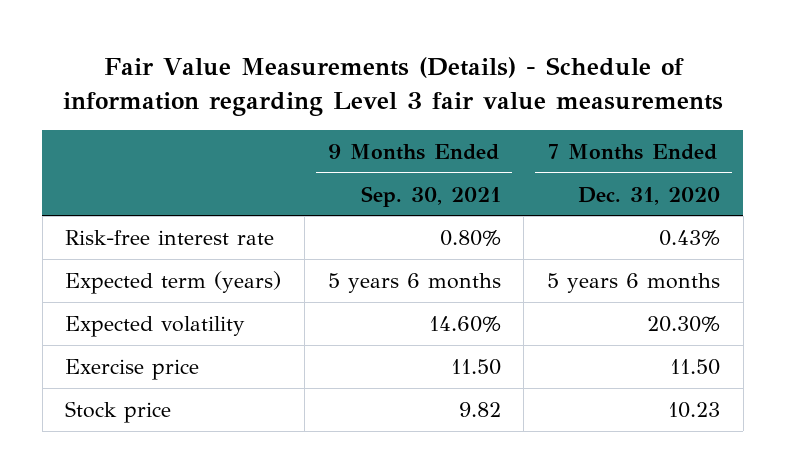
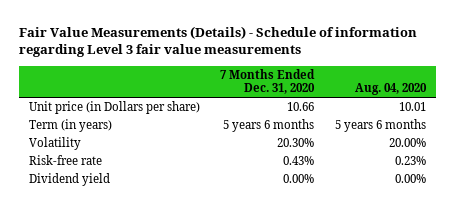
- | 9 Months Ended Sep. 30, 2021 | 7 Months Ended Dec. 31, 2020
+ | 7 Months Ended Dec. 31, 2020 | Aug. 04, 2020
- Risk-free interest rate | 0.80% | 0.43%
- Expected term (years) | 5 years 6 months | 5 years 6 months
- Expected volatility | 14.60% | 20.30%
- Exercise price | 11.50 | 11.50
- Stock price | 9.82 | 10.23
+ Unit price (in Dollars per share) | 10.66 | 10.01
+ Term (in years) | 5 years 6 months | 5 years 6 months
+ Volatility | 20.30% | 20.00%
+ Risk-free rate | 0.43% | 0.23%
+ Dividend yield | 0.00% | 0.00%

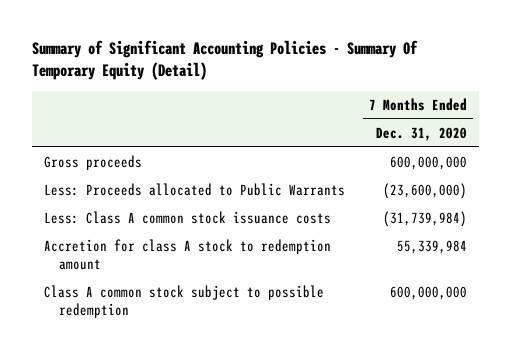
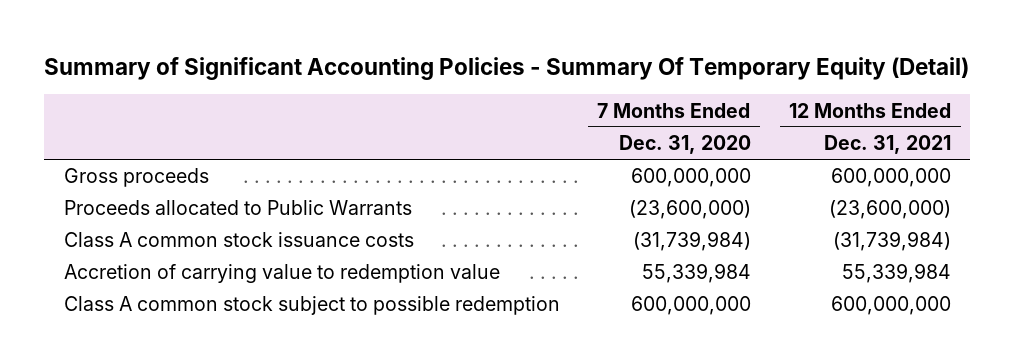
- | 7 Months Ended Dec. 31, 2020
+ | 7 Months Ended Dec. 31, 2020 | 12 Months Ended Dec. 31, 2021
- Less: Proceeds allocated to Public Warrants | (23,600,000)
- Less: Class A common stock issuance costs | (31,739,984)
- Accretion for class A stock to redemption amount | 55,339,984
+ Proceeds allocated to Public Warrants | (23,600,000) | (23,600,000)
+ Class A common stock issuance costs | (31,739,984) | (31,739,984)
+ Accretion of carrying value to redemption value | 55,339,984 | 55,339,984

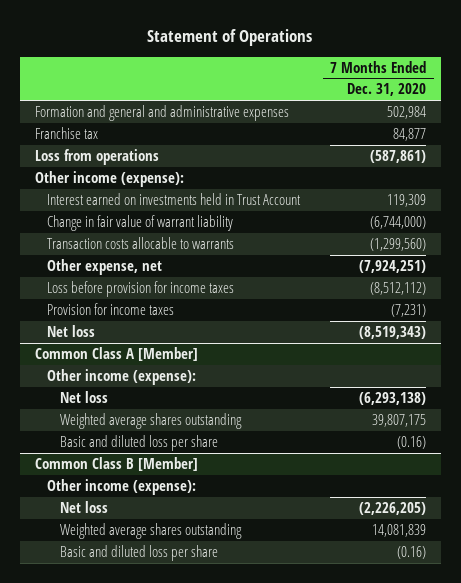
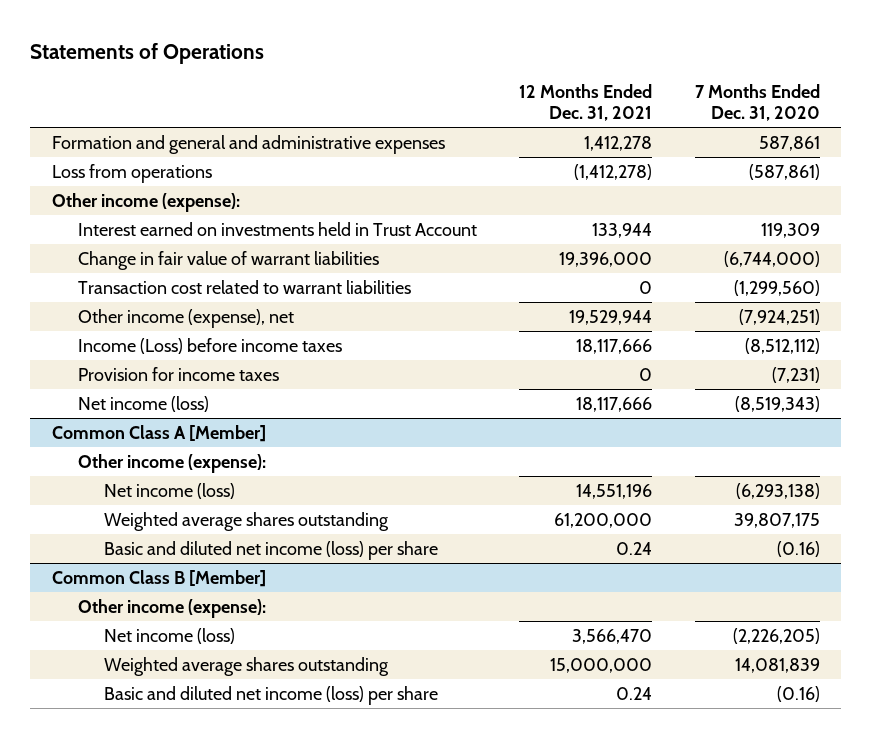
- Statement of Operations
+ Statements of Operations
- | 7 Months Ended Dec. 31, 2020
+ | 12 Months Ended Dec. 31, 2021 | 7 Months Ended Dec. 31, 2020
- Formation and general and administrative expenses | 502,984
- Franchise tax | 84,877
+ Formation and general and administrative expenses | 1,412,278 | 587,861
- Change in fair value of warrant liability | (6,744,000)
- Transaction costs allocable to warrants | (1,299,560)
- Other expense, net | (7,924,251)
- Loss before provision for income taxes | (8,512,112)
+ Change in fair value of warrant liabilities | 19,396,000 | (6,744,000)
+ Transaction cost related to warrant liabilities | 0 | (1,299,560)
+ Other income (expense), net | 19,529,944 | (7,924,251)
+ Income (Loss) before income taxes | 18,117,666 | (8,512,112)
- Net loss | (8,519,343)
+ Net income (loss) | 18,117,666 | (8,519,343)
@ Common Class A [Member]
- Net loss | (6,293,138)
+ Net income (loss) | 14,551,196 | (6,293,138)
- Basic and diluted loss per share | (0.16)
+ Basic and diluted net income (loss) per share | 0.24 | (0.16)
@ Common Class B [Member]
- Net loss | (2,226,205)
+ Net income (loss) | 3,566,470 | (2,226,205)
- Basic and diluted loss per share | (0.16)
+ Basic and diluted net income (loss) per share | 0.24 | (0.16)

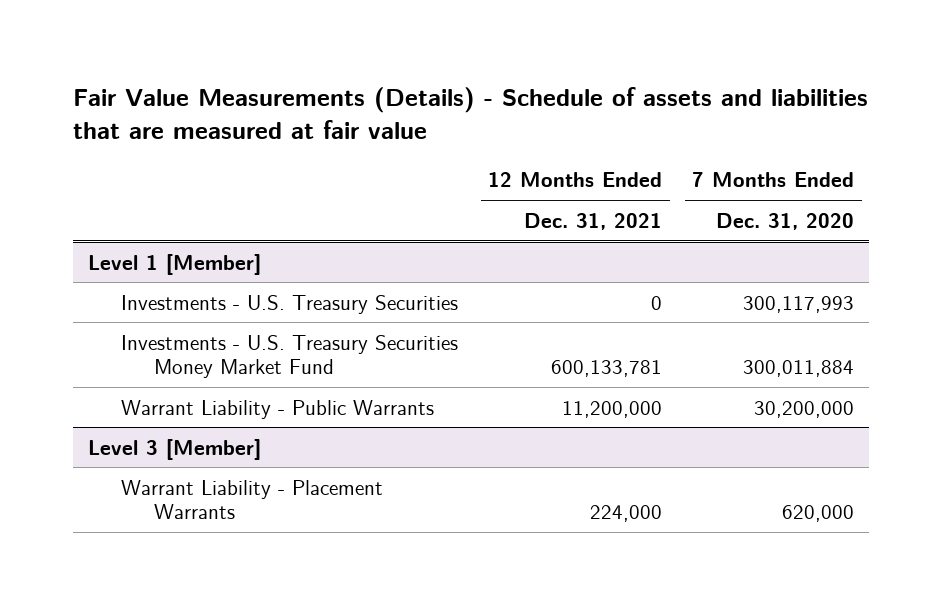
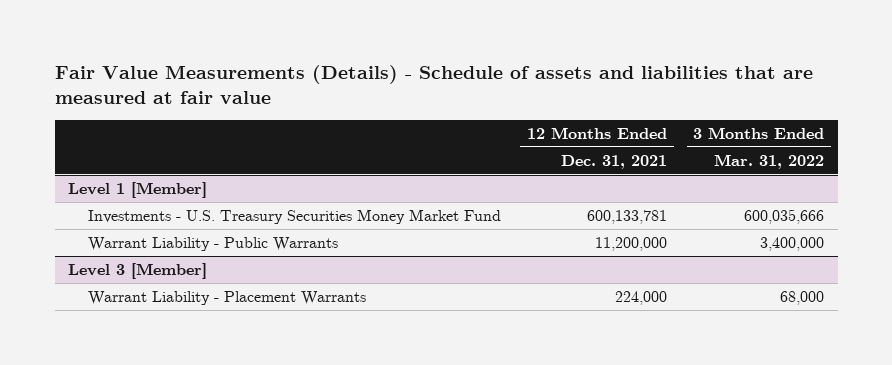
- | 12 Months Ended Dec. 31, 2021 | 7 Months Ended Dec. 31, 2020
+ | 12 Months Ended Dec. 31, 2021 | 3 Months Ended Mar. 31, 2022
@ Level 1 [Member]
- Investments - U.S. Treasury Securities | 0 | 300,117,993

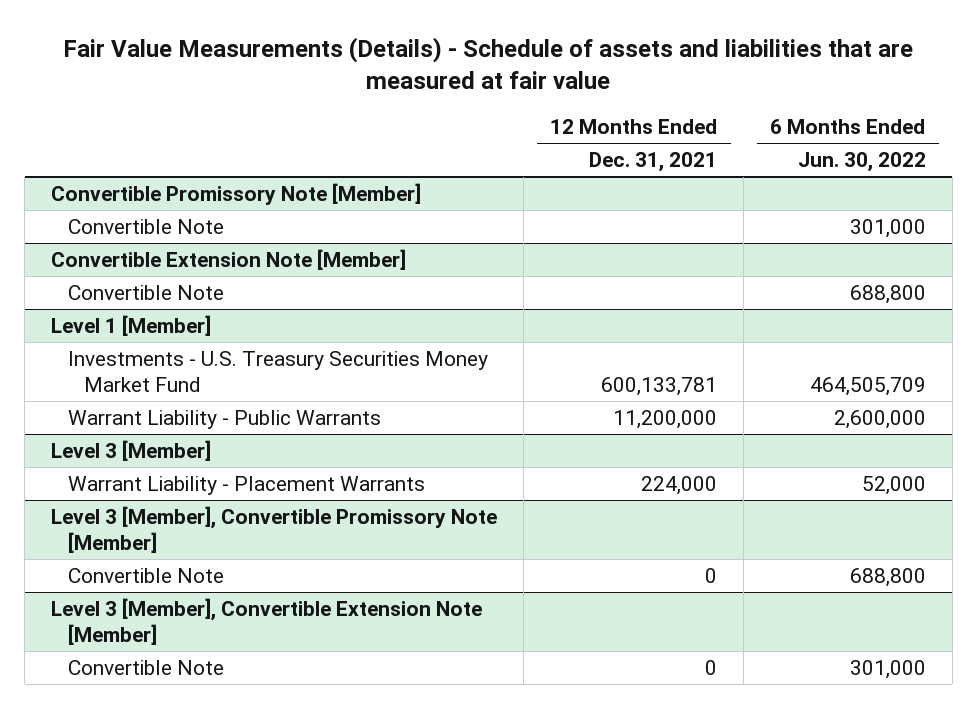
- | 12 Months Ended Dec. 31, 2021 | 3 Months Ended Mar. 31, 2022
+ | 12 Months Ended Dec. 31, 2021 | 6 Months Ended Jun. 30, 2022
+ Convertible Promissory Note [Member]
+ Convertible Note | | 301,000
+ Convertible Extension Note [Member]
+ Convertible Note | | 688,800
+ Level 3 [Member], Convertible Promissory Note [Member]
+ Convertible Note | 0 | 688,800
+ Level 3 [Member], Convertible Extension Note [Member]
+ Convertible Note | 0 | 301,000

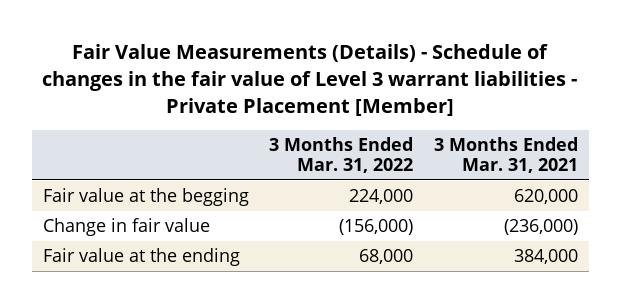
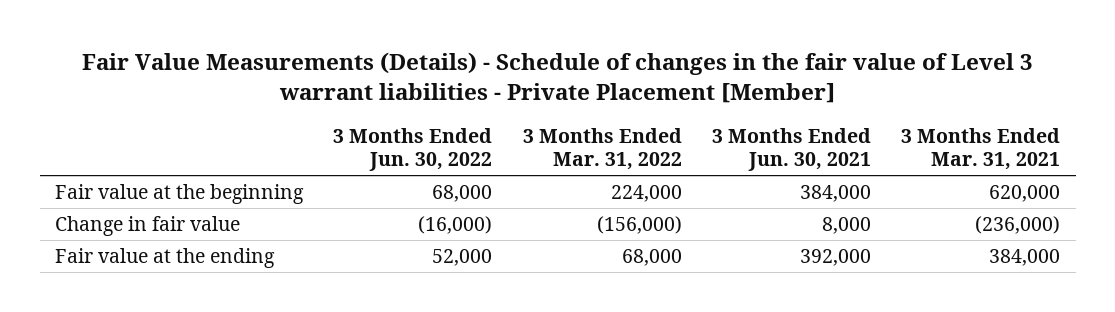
- | 3 Months Ended Mar. 31, 2022 | 3 Months Ended Mar. 31, 2021
+ | 3 Months Ended Jun. 30, 2022 | 3 Months Ended Mar. 31, 2022 | 3 Months Ended Jun. 30, 2021 | 3 Months Ended Mar. 31, 2021
- Fair value at the begging | 224,000 | 620,000
+ Fair value at the beginning | 68,000 | 224,000 | 384,000 | 620,000

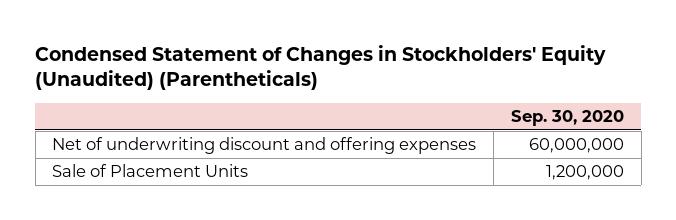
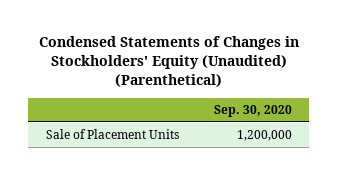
- Condensed Statement of Changes in Stockholders' Equity (Unaudited) (Parentheticals)
+ Condensed Statements of Changes in Stockholders' Equity (Unaudited) (Parenthetical)
- Net of underwriting discount and offering expenses | 60,000,000

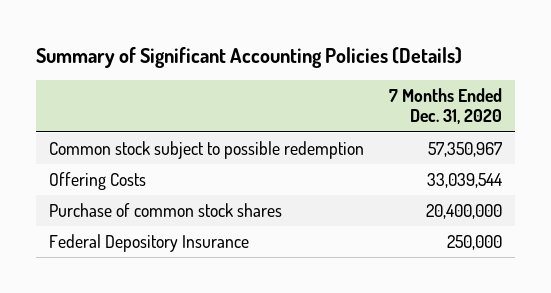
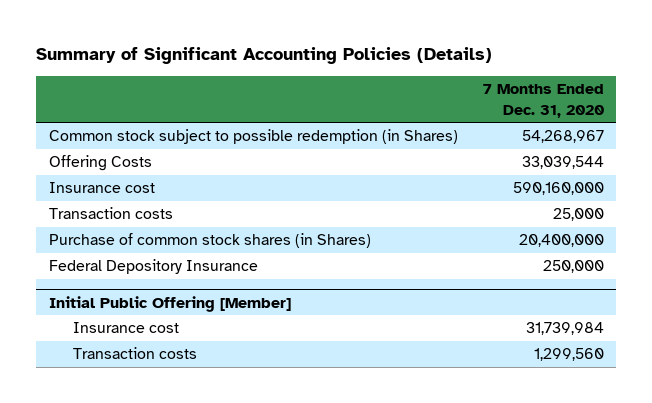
- Common stock subject to possible redemption | 57,350,967
+ Common stock subject to possible redemption (in Shares) | 54,268,967
- Purchase of common stock shares | 20,400,000
+ Insurance cost | 590,160,000
+ Transaction costs | 25,000
+ Purchase of common stock shares (in Shares) | 20,400,000
+ Initial Public Offering [Member]
+ Insurance cost | 31,739,984
+ Transaction costs | 1,299,560

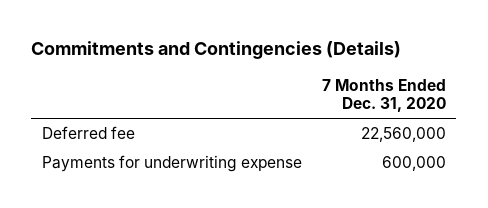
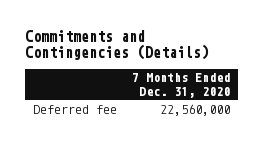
- Payments for underwriting expense | 600,000

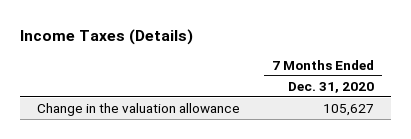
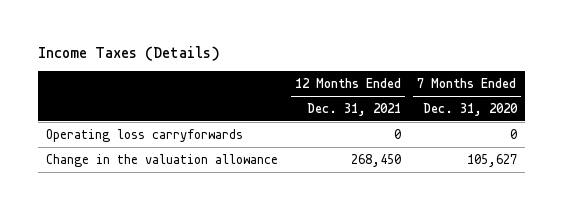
- | 7 Months Ended Dec. 31, 2020
+ | 12 Months Ended Dec. 31, 2021 | 7 Months Ended Dec. 31, 2020
+ Operating loss carryforwards | 0 | 0

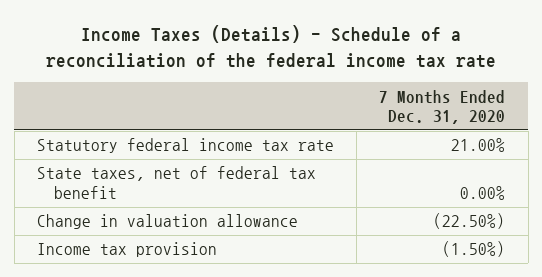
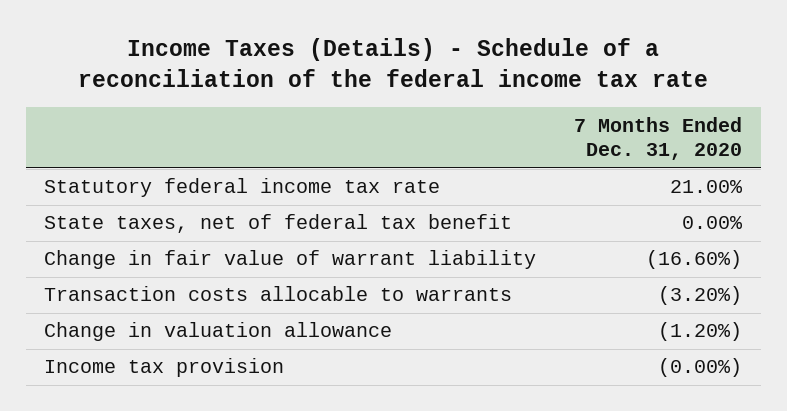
- Change in valuation allowance | (22.50%)
- Income tax provision | (1.50%)
+ Change in fair value of warrant liability | (16.60%)
+ Transaction costs allocable to warrants | (3.20%)
+ Change in valuation allowance | (1.20%)
+ Income tax provision | (0.00%)

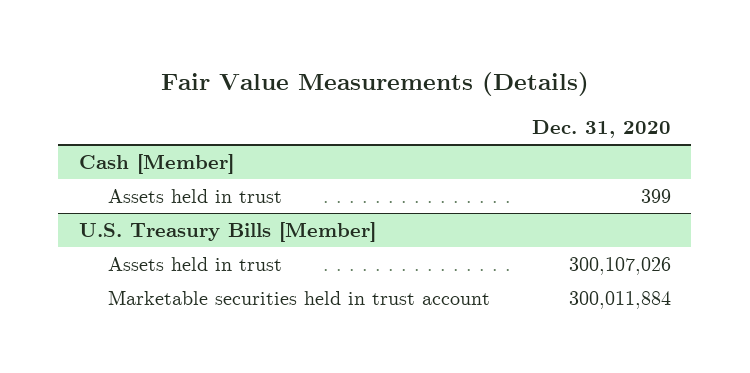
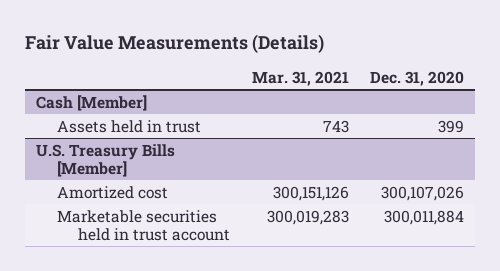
- | Dec. 31, 2020
+ | Mar. 31, 2021 | Dec. 31, 2020
@ U.S. Treasury Bills [Member]
- Assets held in trust | 300,107,026
+ Amortized cost | 300,151,126 | 300,107,026

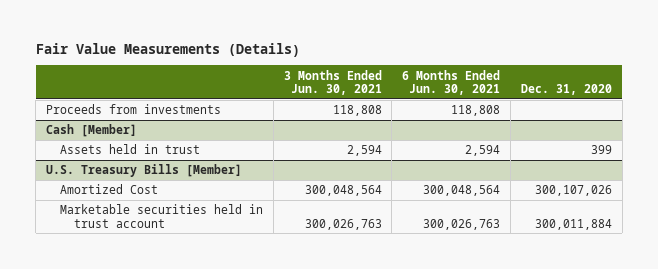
- | Mar. 31, 2021 | Dec. 31, 2020
+ | 3 Months Ended Jun. 30, 2021 | 6 Months Ended Jun. 30, 2021 | Dec. 31, 2020
+ Proceeds from investments | 118,808 | 118,808 |
@ U.S. Treasury Bills [Member]
- Amortized cost | 300,151,126 | 300,107,026
+ Amortized Cost | 300,048,564 | 300,048,564 | 300,107,026

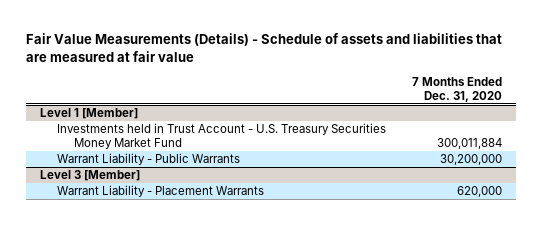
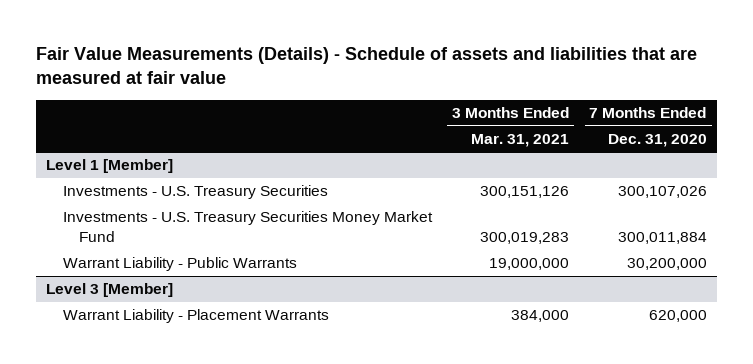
- | 7 Months Ended Dec. 31, 2020
+ | 3 Months Ended Mar. 31, 2021 | 7 Months Ended Dec. 31, 2020
@ Level 1 [Member]
- Investments held in Trust Account - U.S. Treasury Securities Money Market Fund | 300,011,884
+ Investments - U.S. Treasury Securities | 300,151,126 | 300,107,026
+ Investments - U.S. Treasury Securities Money Market Fund | 300,019,283 | 300,011,884

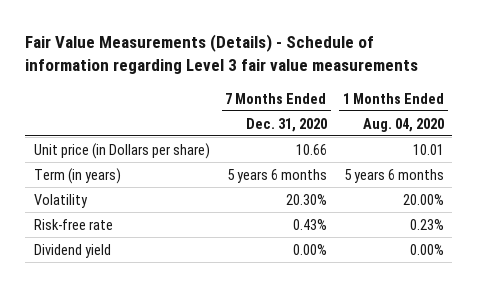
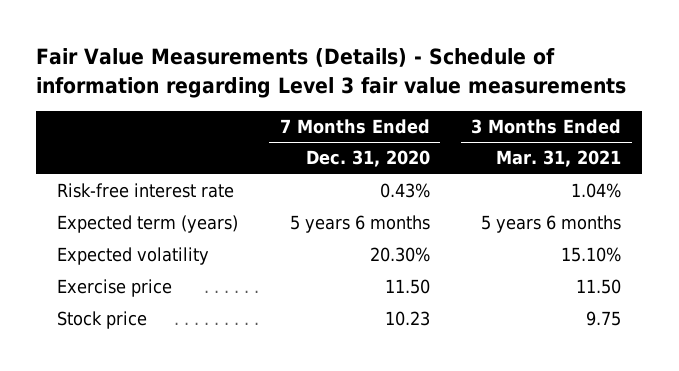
- | 7 Months Ended Dec. 31, 2020 | 1 Months Ended Aug. 04, 2020
+ | 7 Months Ended Dec. 31, 2020 | 3 Months Ended Mar. 31, 2021
- Unit price (in Dollars per share) | 10.66 | 10.01
- Term (in years) | 5 years 6 months | 5 years 6 months
- Volatility | 20.30% | 20.00%
- Risk-free rate | 0.43% | 0.23%
- Dividend yield | 0.00% | 0.00%
+ Risk-free interest rate | 0.43% | 1.04%
+ Expected term (years) | 5 years 6 months | 5 years 6 months
+ Expected volatility | 20.30% | 15.10%
+ Exercise price | 11.50 | 11.50
+ Stock price | 10.23 | 9.75

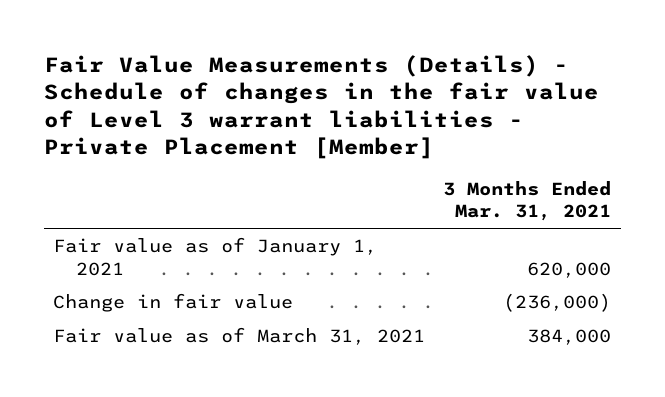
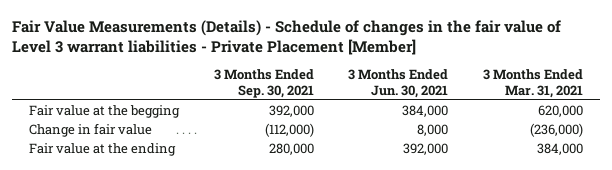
- | 3 Months Ended Mar. 31, 2021
+ | 3 Months Ended Sep. 30, 2021 | 3 Months Ended Jun. 30, 2021 | 3 Months Ended Mar. 31, 2021
- Fair value as of January 1, 2021 | 620,000
+ Fair value at the begging | 392,000 | 384,000 | 620,000
- Fair value as of March 31, 2021 | 384,000
+ Fair value at the ending | 280,000 | 392,000 | 384,000

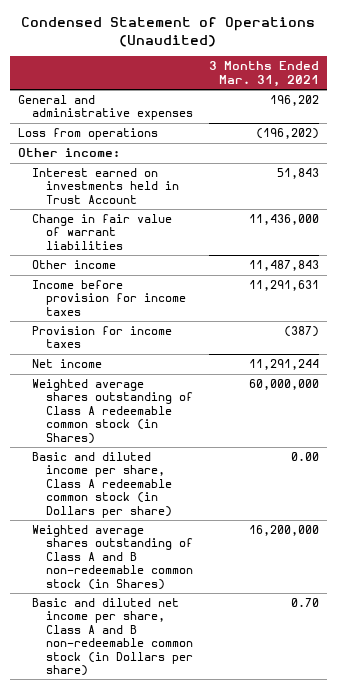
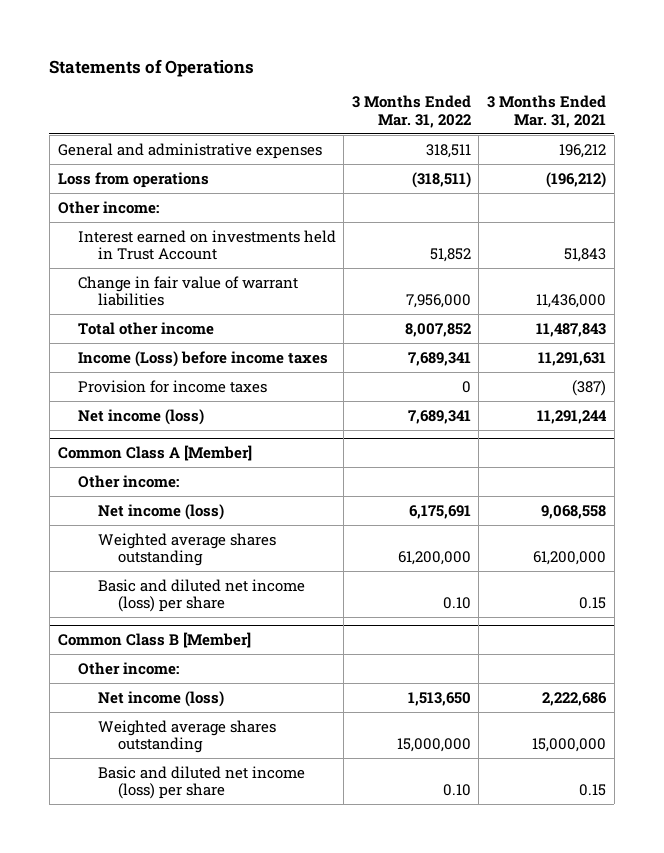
- Condensed Statement of Operations (Unaudited)
+ Statements of Operations
- | 3 Months Ended Mar. 31, 2021
+ | 3 Months Ended Mar. 31, 2022 | 3 Months Ended Mar. 31, 2021
- General and administrative expenses | 196,202
- Loss from operations | (196,202)
+ General and administrative expenses | 318,511 | 196,212
+ Loss from operations | (318,511) | (196,212)
- Other income | 11,487,843
- Income before provision for income taxes | 11,291,631
+ Total other income | 8,007,852 | 11,487,843
+ Income (Loss) before income taxes | 7,689,341 | 11,291,631
- Net income | 11,291,244
- Weighted average shares outstanding of Class A redeemable common stock (in Shares) | 60,000,000
- Basic and diluted income per share, Class A redeemable common stock (in Dollars per share) | 0.00
- Weighted average shares outstanding of Class A and B non-redeemable common stock (in Shares) | 16,200,000
- Basic and diluted net income per share, Class A and B non-redeemable common stock (in Dollars per share) | 0.70
+ Net income (loss) | 7,689,341 | 11,291,244
+ Common Class A [Member]
+ Other income:
+ Net income (loss) | 6,175,691 | 9,068,558
+ Weighted average shares outstanding | 61,200,000 | 61,200,000
+ Basic and diluted net income (loss) per share | 0.10 | 0.15
+ Common Class B [Member]
+ Other income:
+ Net income (loss) | 1,513,650 | 2,222,686
+ Weighted average shares outstanding | 15,000,000 | 15,000,000
+ Basic and diluted net income (loss) per share | 0.10 | 0.15

